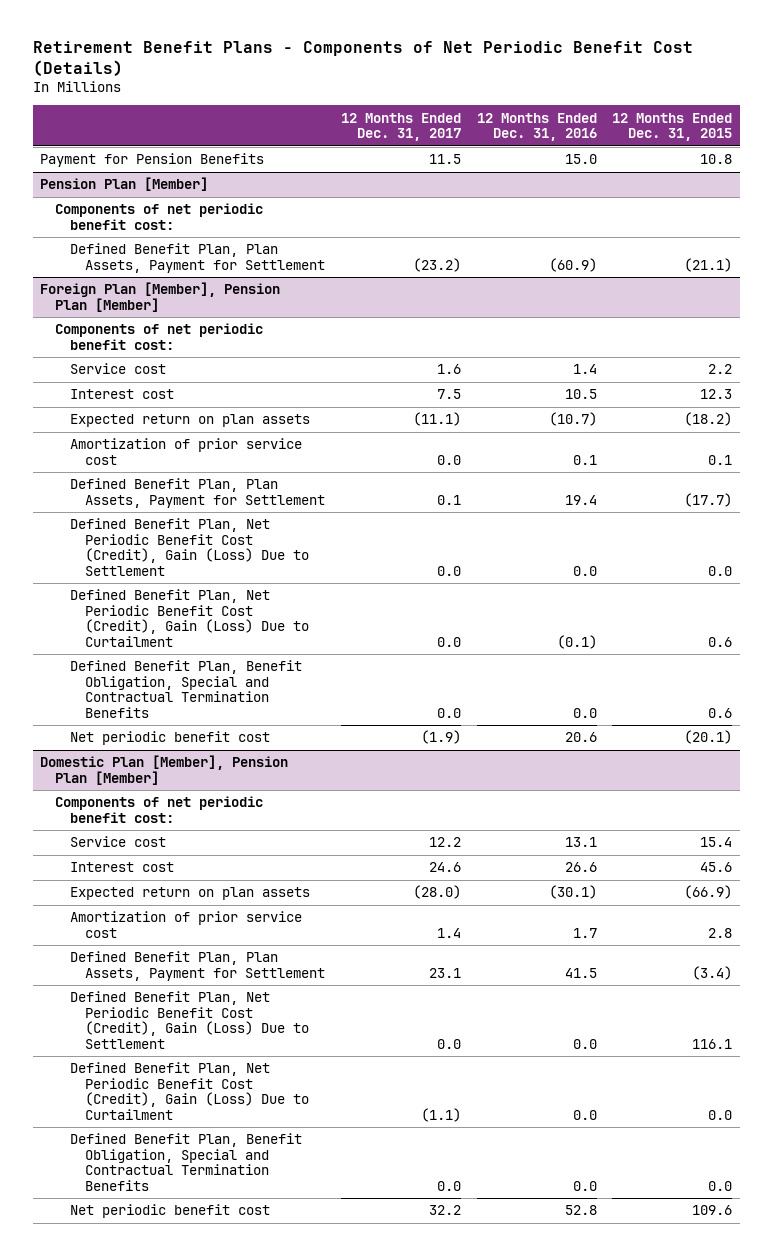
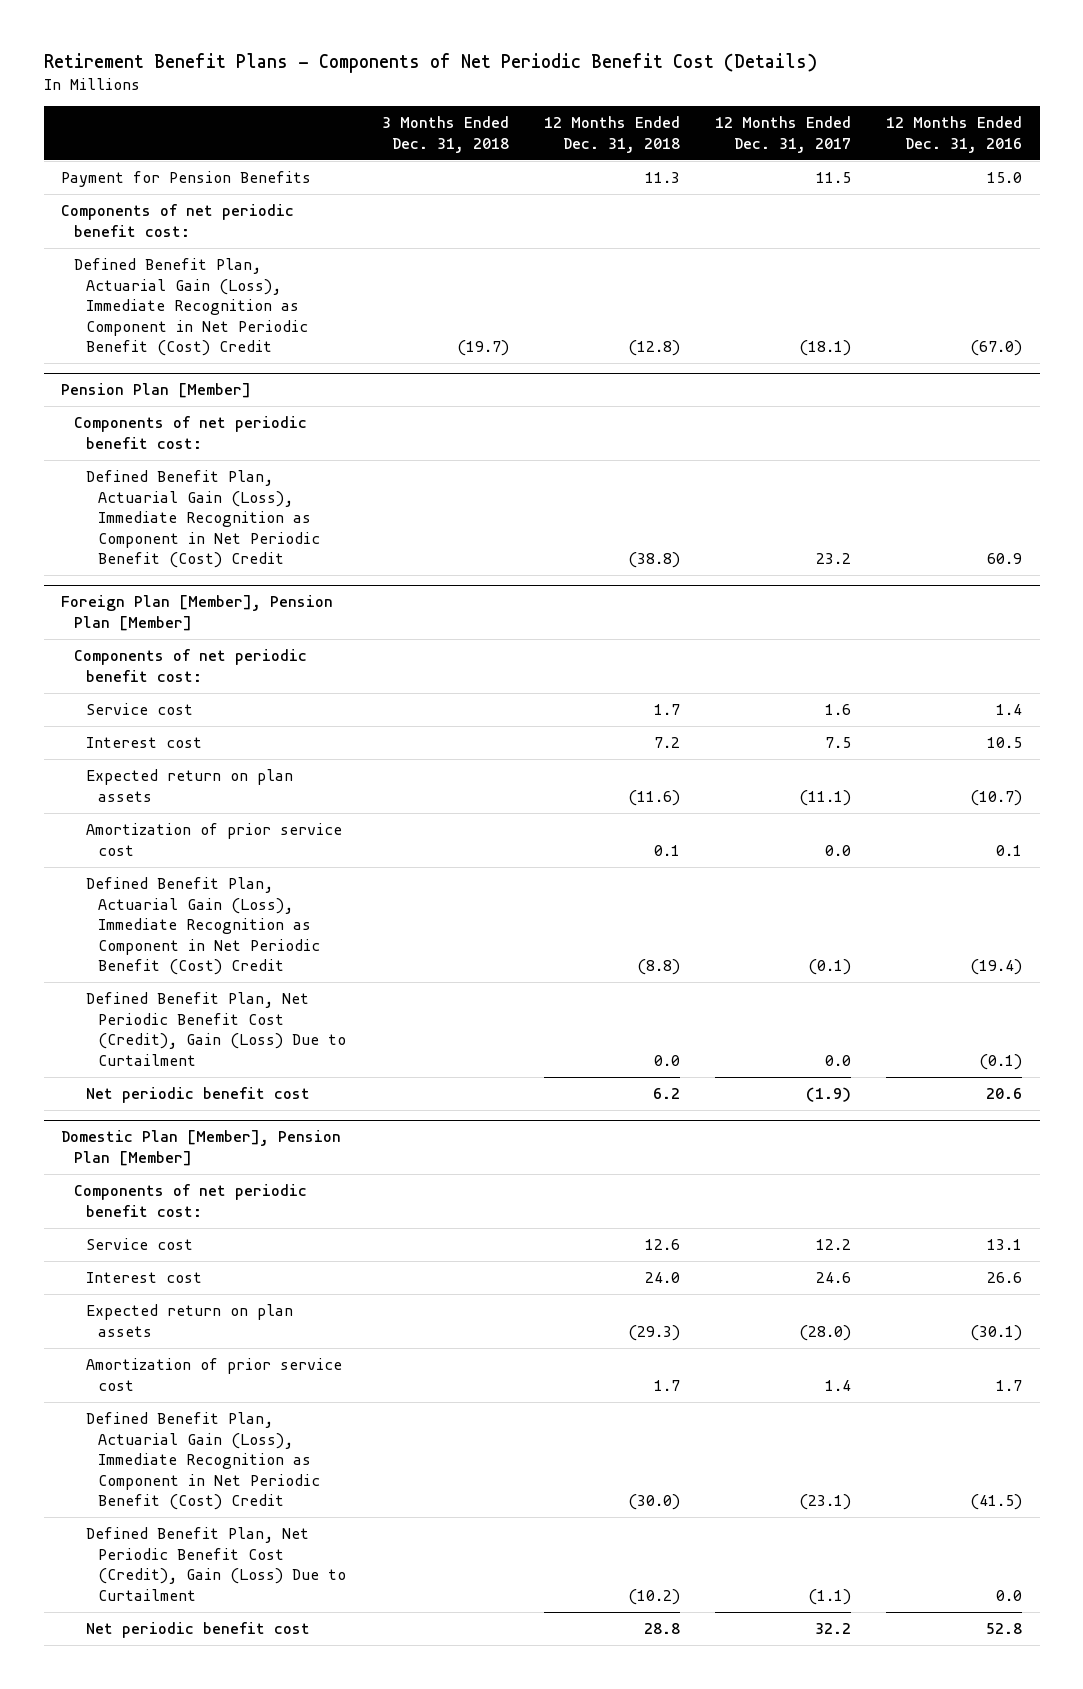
- | 12 Months Ended Dec. 31, 2017 | 12 Months Ended Dec. 31, 2016 | 12 Months Ended Dec. 31, 2015
+ | 3 Months Ended Dec. 31, 2018 | 12 Months Ended Dec. 31, 2018 | 12 Months Ended Dec. 31, 2017 | 12 Months Ended Dec. 31, 2016
+ Components of net periodic benefit cost:
+ Defined Benefit Plan, Actuarial Gain (Loss), Immediate Recognition as Component in Net Periodic Benefit (Cost) Credit | (19.7) | (12.8) | (18.1) | (67.0)
@ Pension Plan [Member]
- Defined Benefit Plan, Plan Assets, Payment for Settlement | (23.2) | (60.9) | (21.1)
+ Defined Benefit Plan, Actuarial Gain (Loss), Immediate Recognition as Component in Net Periodic Benefit (Cost) Credit | | (38.8) | 23.2 | 60.9
@ Foreign Plan [Member], Pension Plan [Member]
- Defined Benefit Plan, Plan Assets, Payment for Settlement | 0.1 | 19.4 | (17.7)
- Defined Benefit Plan, Net Periodic Benefit Cost (Credit), Gain (Loss) Due to Settlement | 0.0 | 0.0 | 0.0
+ Defined Benefit Plan, Actuarial Gain (Loss), Immediate Recognition as Component in Net Periodic Benefit (Cost) Credit | | (8.8) | (0.1) | (19.4)
- Defined Benefit Plan, Benefit Obligation, Special and Contractual Termination Benefits | 0.0 | 0.0 | 0.6
@ Domestic Plan [Member], Pension Plan [Member]
- Defined Benefit Plan, Plan Assets, Payment for Settlement | 23.1 | 41.5 | (3.4)
- Defined Benefit Plan, Net Periodic Benefit Cost (Credit), Gain (Loss) Due to Settlement | 0.0 | 0.0 | 116.1
+ Defined Benefit Plan, Actuarial Gain (Loss), Immediate Recognition as Component in Net Periodic Benefit (Cost) Credit | | (30.0) | (23.1) | (41.5)
- Defined Benefit Plan, Benefit Obligation, Special and Contractual Termination Benefits | 0.0 | 0.0 | 0.0

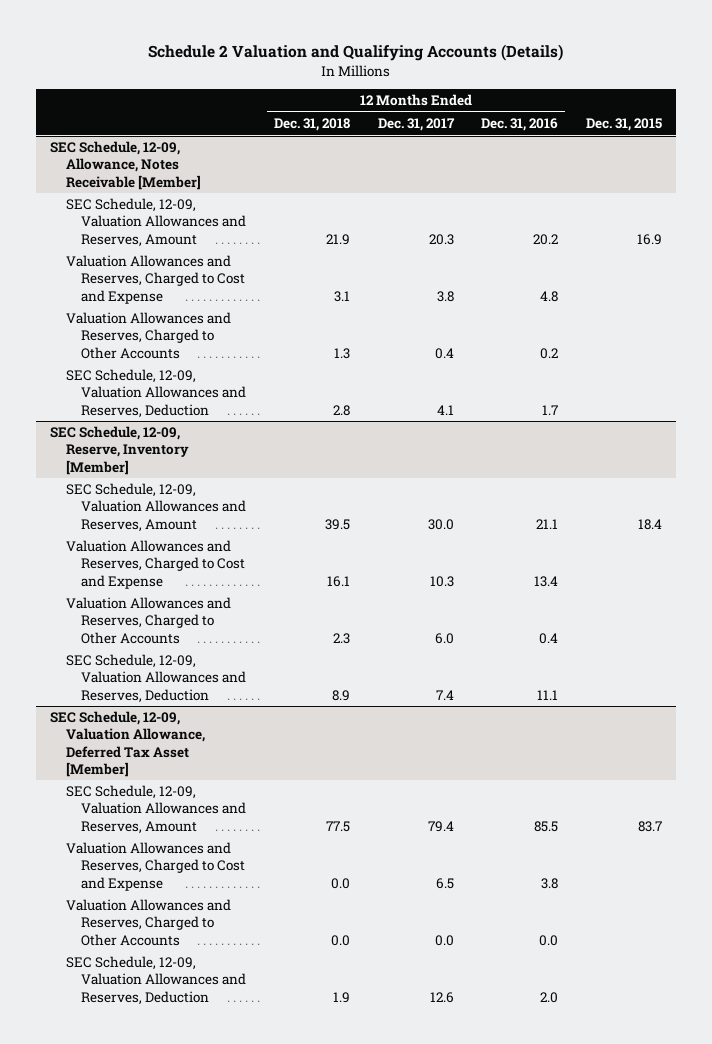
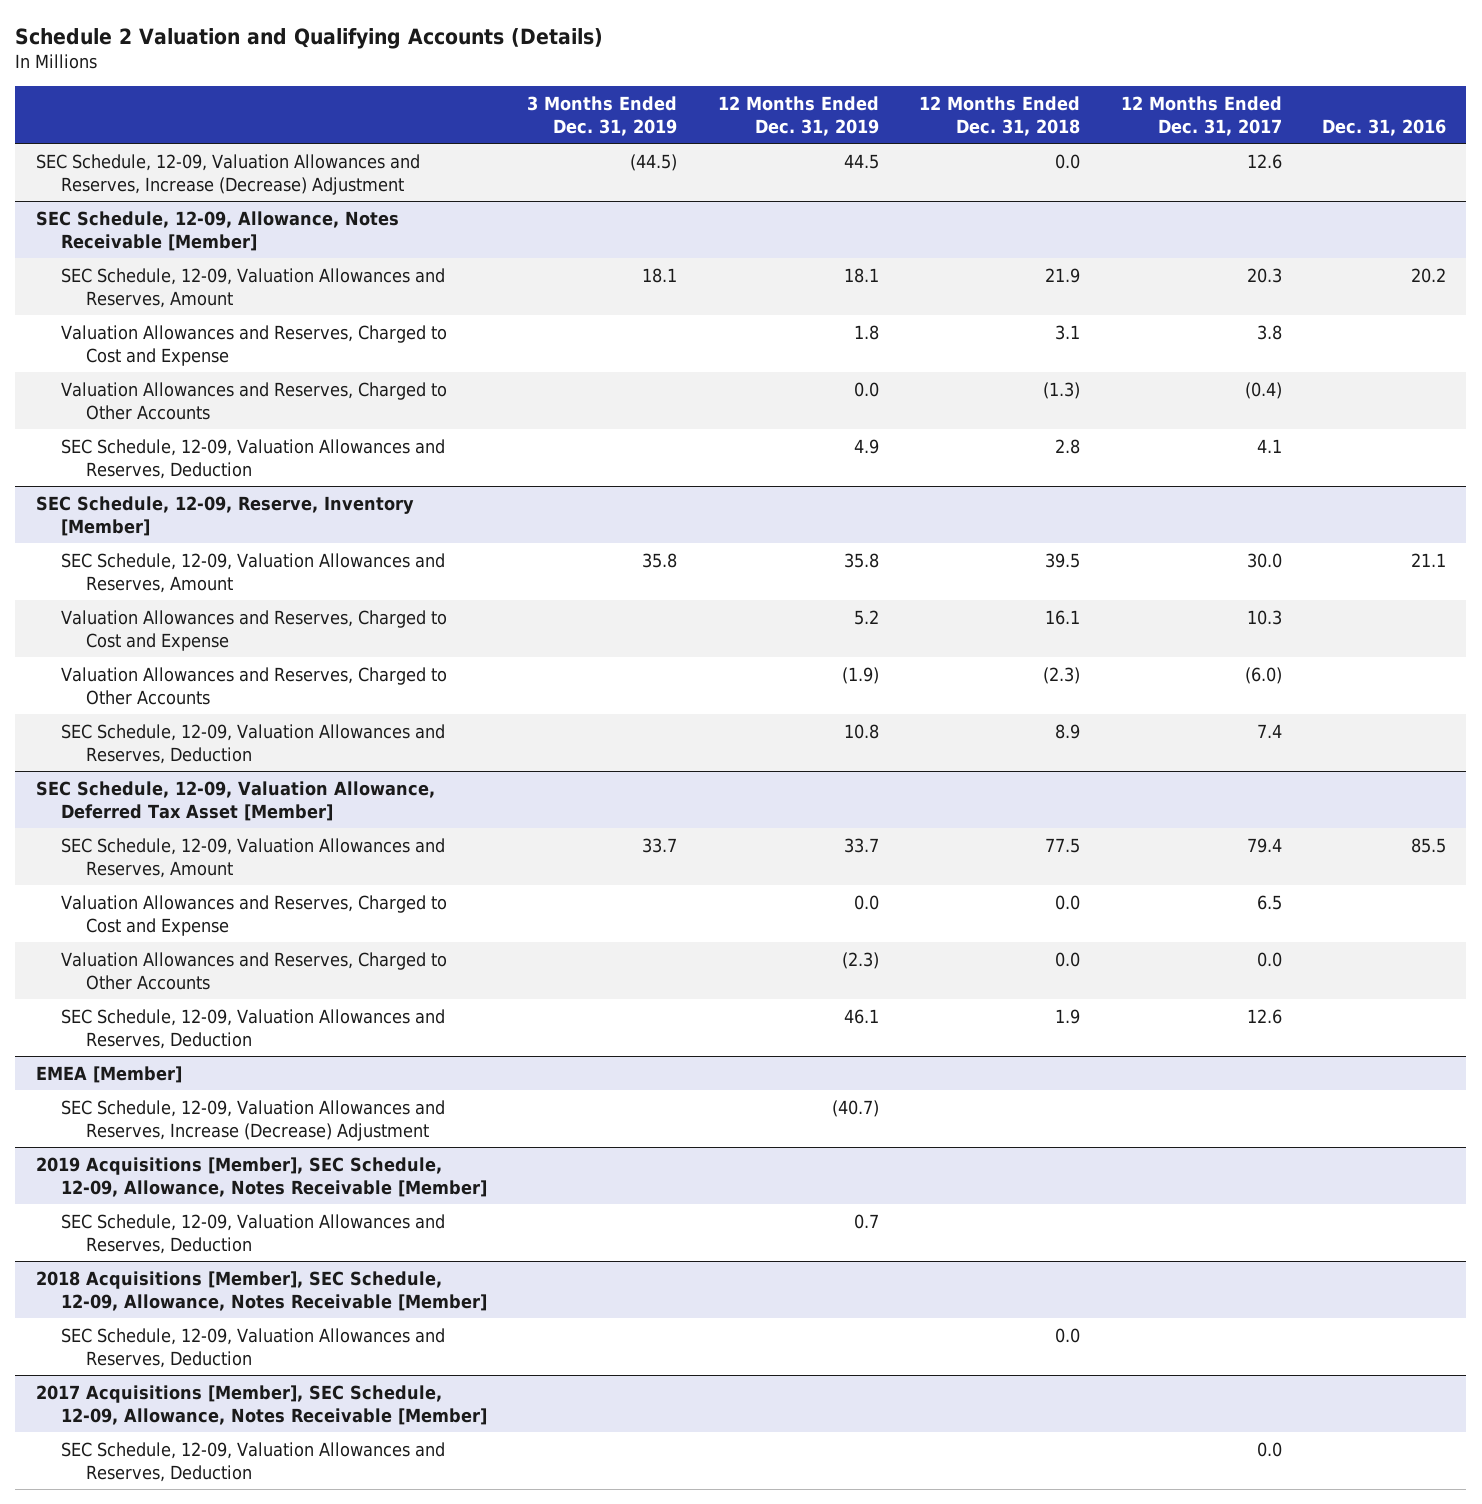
- | 12 Months Ended Dec. 31, 2018 | 12 Months Ended Dec. 31, 2017 | 12 Months Ended Dec. 31, 2016 | Dec. 31, 2015
+ | 3 Months Ended Dec. 31, 2019 | 12 Months Ended Dec. 31, 2019 | 12 Months Ended Dec. 31, 2018 | 12 Months Ended Dec. 31, 2017 | Dec. 31, 2016
+ SEC Schedule, 12-09, Valuation Allowances and Reserves, Increase (Decrease) Adjustment | (44.5) | 44.5 | 0.0 | 12.6 |
@ SEC Schedule, 12-09, Allowance, Notes Receivable [Member]
- Valuation Allowances and Reserves, Charged to Other Accounts | 1.3 | 0.4 | 0.2 |
+ Valuation Allowances and Reserves, Charged to Other Accounts | | 0.0 | (1.3) | (0.4) |
@ SEC Schedule, 12-09, Reserve, Inventory [Member]
- Valuation Allowances and Reserves, Charged to Other Accounts | 2.3 | 6.0 | 0.4 |
+ Valuation Allowances and Reserves, Charged to Other Accounts | | (1.9) | (2.3) | (6.0) |
+ EMEA [Member]
+ SEC Schedule, 12-09, Valuation Allowances and Reserves, Increase (Decrease) Adjustment | | (40.7) | | |
+ 2019 Acquisitions [Member], SEC Schedule, 12-09, Allowance, Notes Receivable [Member]
+ SEC Schedule, 12-09, Valuation Allowances and Reserves, Deduction | | 0.7 | | |
+ 2018 Acquisitions [Member], SEC Schedule, 12-09, Allowance, Notes Receivable [Member]
+ SEC Schedule, 12-09, Valuation Allowances and Reserves, Deduction | | | 0.0 | |
+ 2017 Acquisitions [Member], SEC Schedule, 12-09, Allowance, Notes Receivable [Member]
+ SEC Schedule, 12-09, Valuation Allowances and Reserves, Deduction | | | | 0.0 |

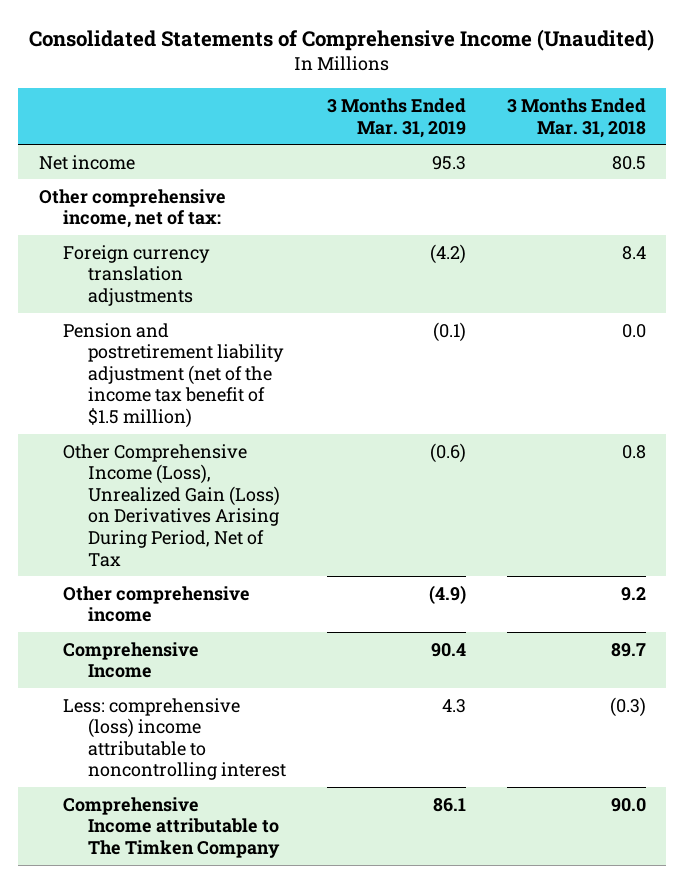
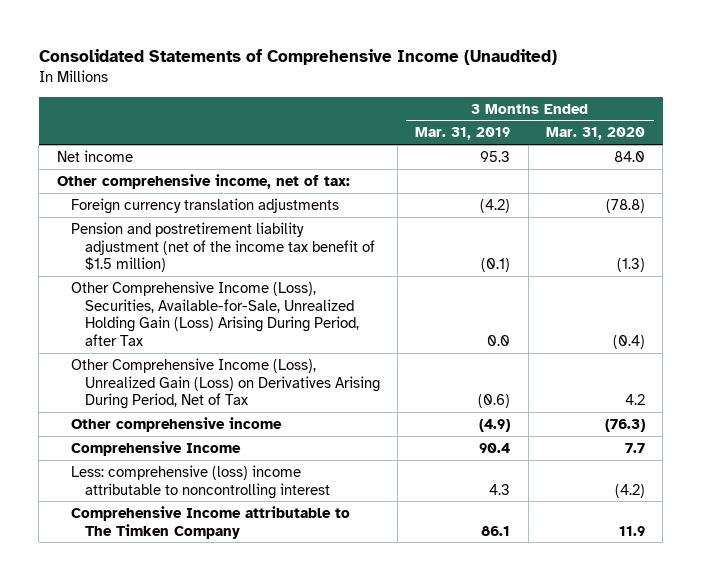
- | 3 Months Ended Mar. 31, 2019 | 3 Months Ended Mar. 31, 2018
+ | 3 Months Ended Mar. 31, 2019 | 3 Months Ended Mar. 31, 2020
+ Other Comprehensive Income (Loss), Securities, Available-for-Sale, Unrealized Holding Gain (Loss) Arising During Period, after Tax | 0.0 | (0.4)

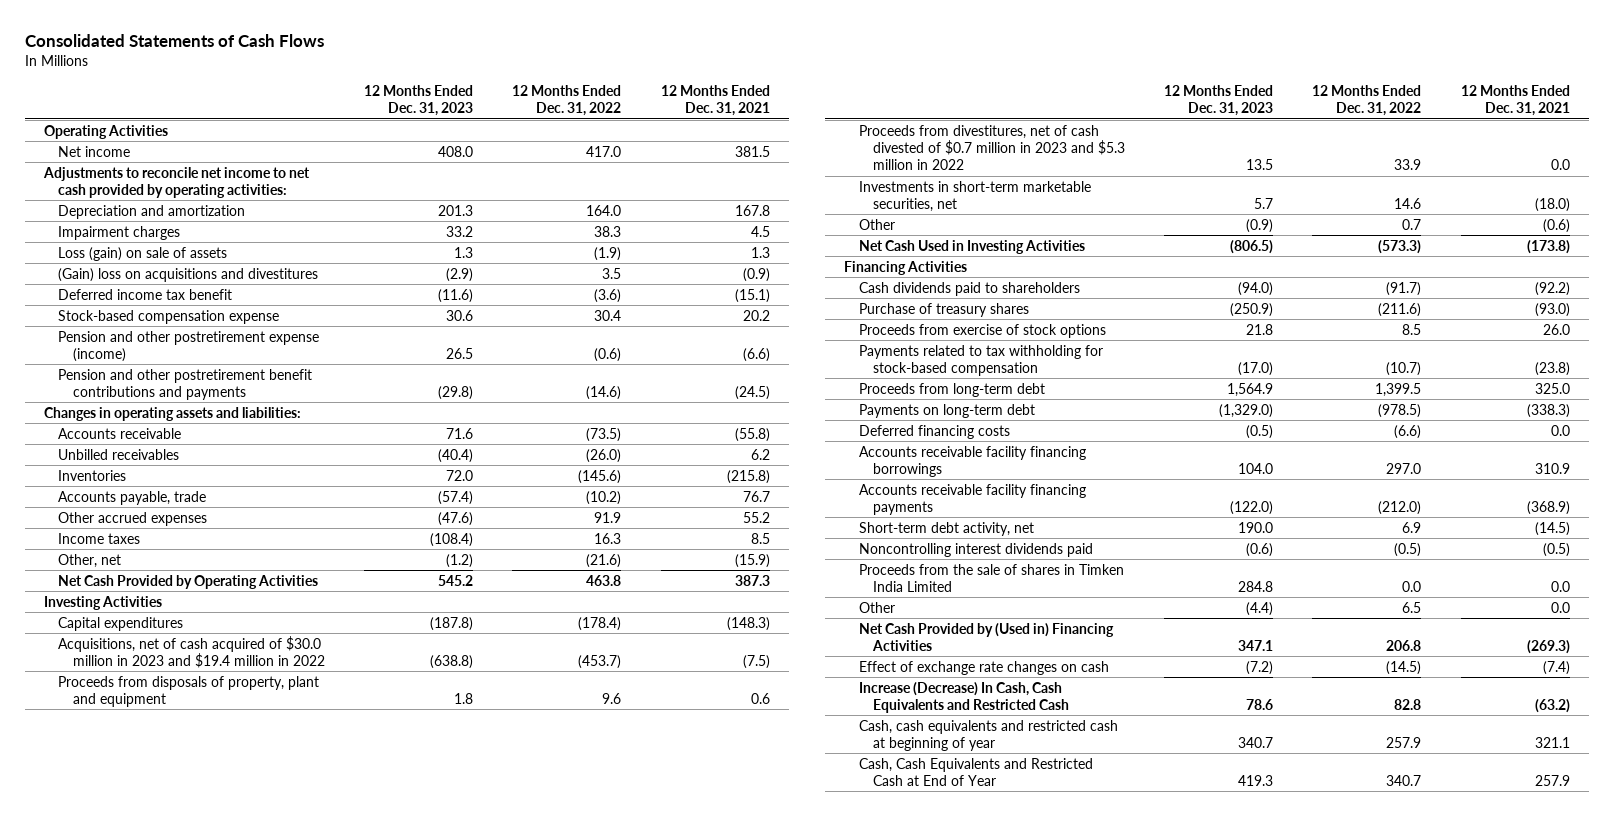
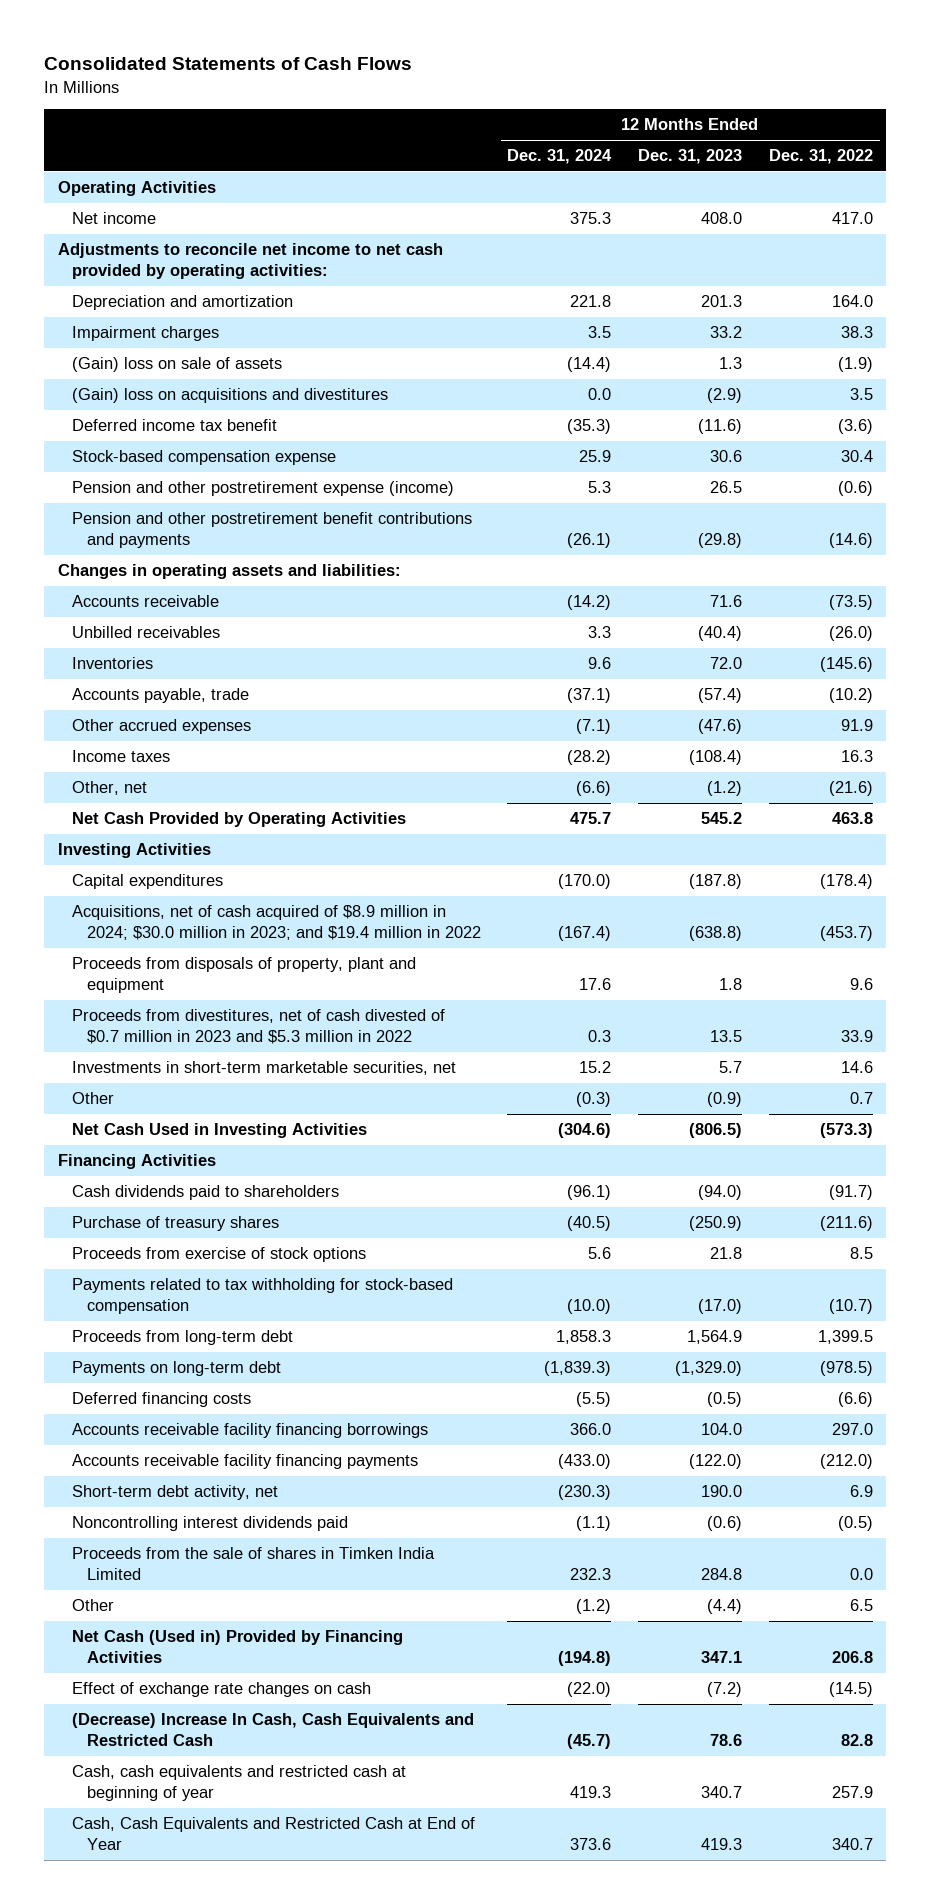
- | 12 Months Ended Dec. 31, 2023 | 12 Months Ended Dec. 31, 2022 | 12 Months Ended Dec. 31, 2021
+ | 12 Months Ended Dec. 31, 2024 | 12 Months Ended Dec. 31, 2023 | 12 Months Ended Dec. 31, 2022
- Loss (gain) on sale of assets | 1.3 | (1.9) | 1.3
+ (Gain) loss on sale of assets | (14.4) | 1.3 | (1.9)
- Acquisitions, net of cash acquired of $30.0 million in 2023 and $19.4 million in 2022 | (638.8) | (453.7) | (7.5)
+ Acquisitions, net of cash acquired of $8.9 million in 2024; $30.0 million in 2023; and $19.4 million in 2022 | (167.4) | (638.8) | (453.7)
- Net Cash Provided by (Used in) Financing Activities | 347.1 | 206.8 | (269.3)
+ Net Cash (Used in) Provided by Financing Activities | (194.8) | 347.1 | 206.8
- Increase (Decrease) In Cash, Cash Equivalents and Restricted Cash | 78.6 | 82.8 | (63.2)
+ (Decrease) Increase In Cash, Cash Equivalents and Restricted Cash | (45.7) | 78.6 | 82.8

